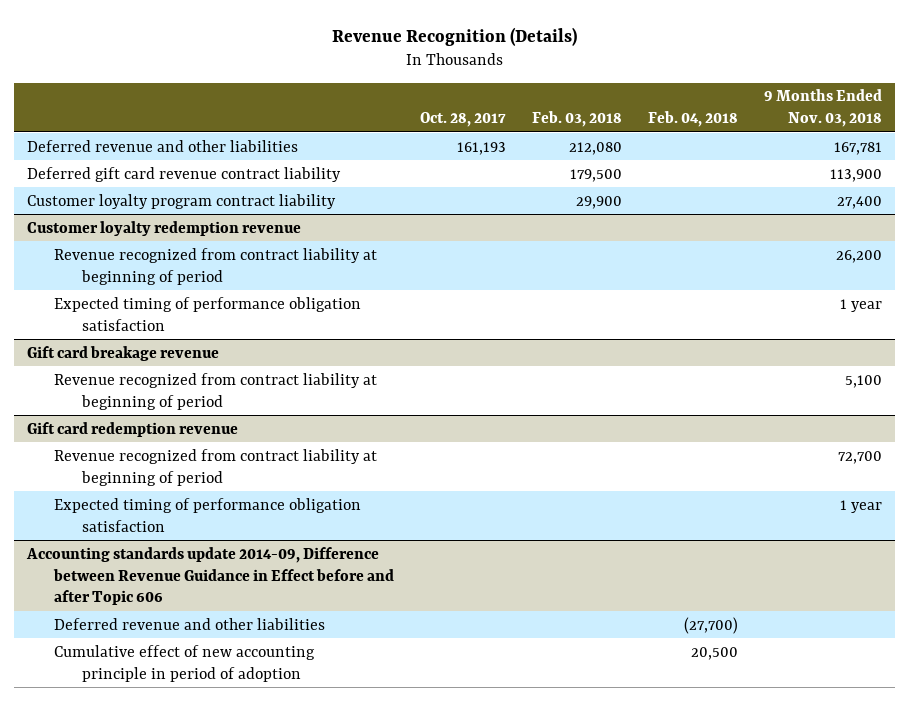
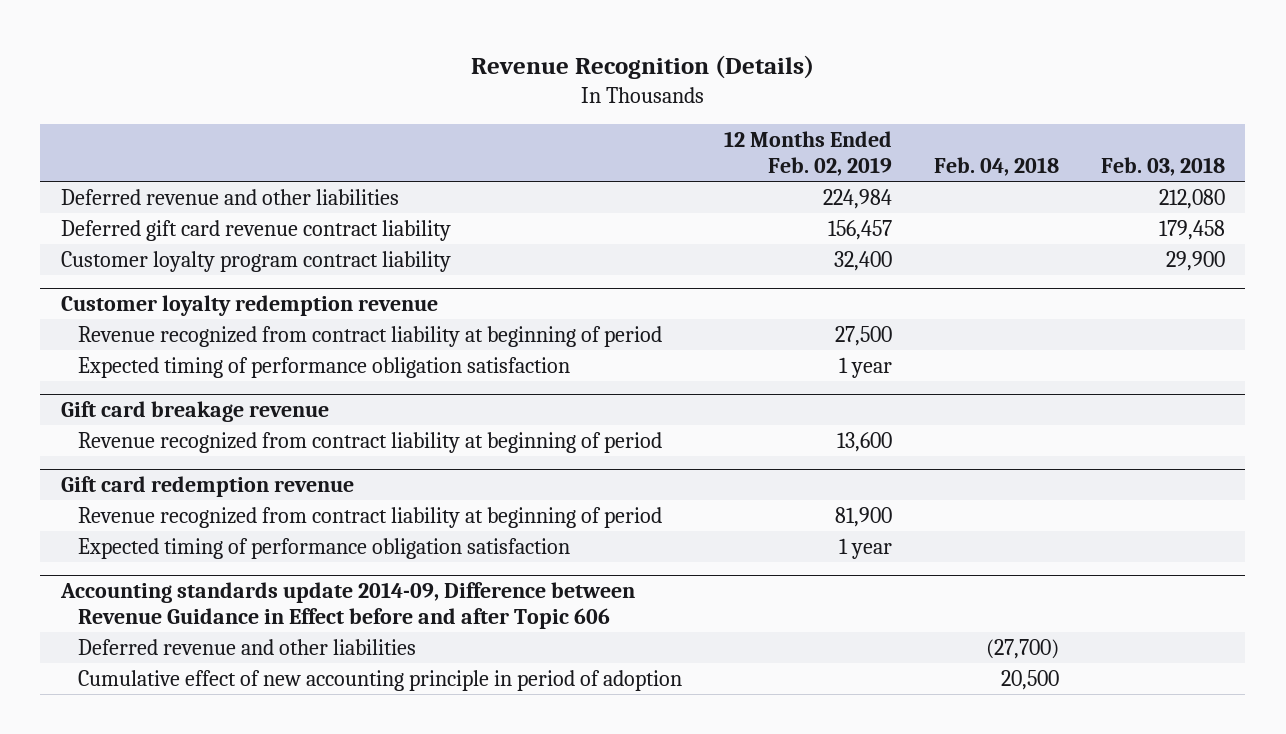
- | Oct. 28, 2017 | Feb. 03, 2018 | Feb. 04, 2018 | 9 Months Ended Nov. 03, 2018
+ | 12 Months Ended Feb. 02, 2019 | Feb. 04, 2018 | Feb. 03, 2018
- Deferred gift card revenue contract liability | | 179,500 | | 113,900
+ Deferred gift card revenue contract liability | 156,457 | | 179,458

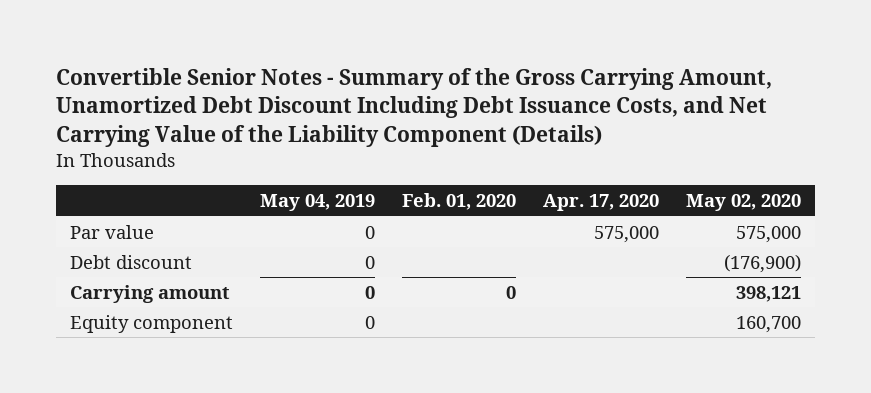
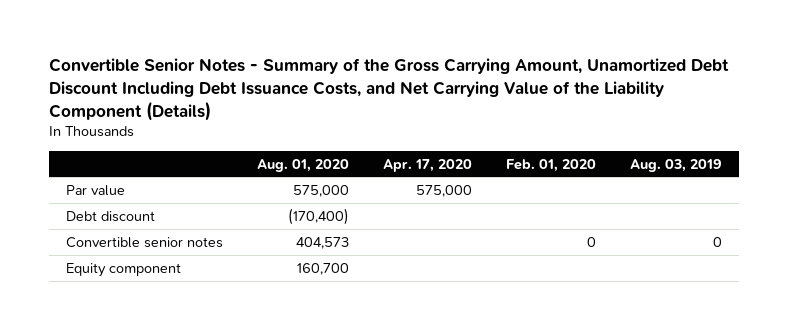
- | May 04, 2019 | Feb. 01, 2020 | Apr. 17, 2020 | May 02, 2020
+ | Aug. 01, 2020 | Apr. 17, 2020 | Feb. 01, 2020 | Aug. 03, 2019
- Carrying amount | 0 | 0 | | 398,121
+ Convertible senior notes | 404,573 | | 0 | 0

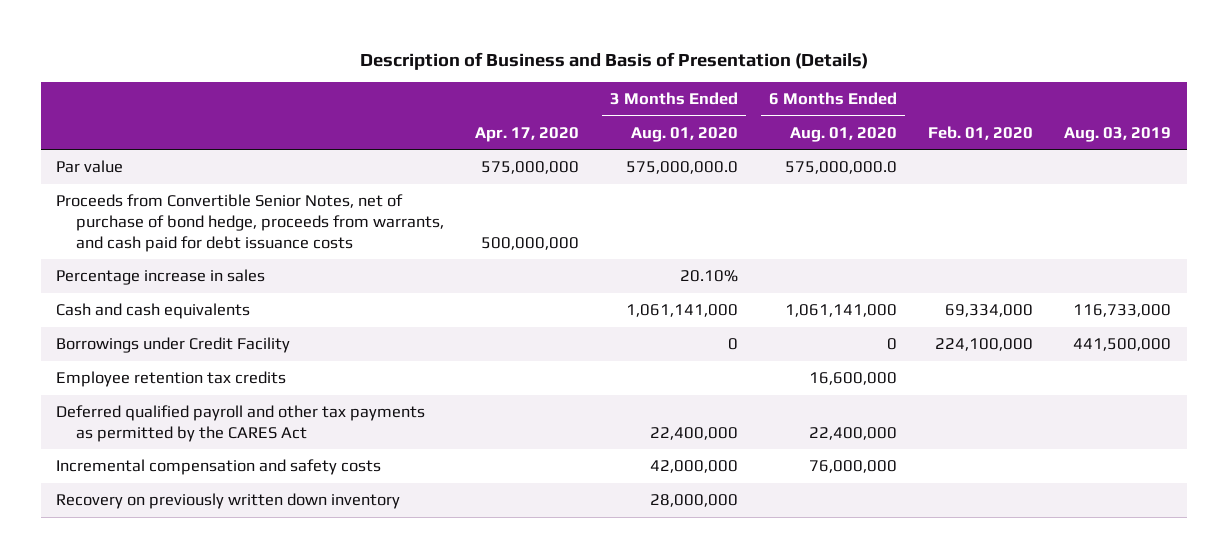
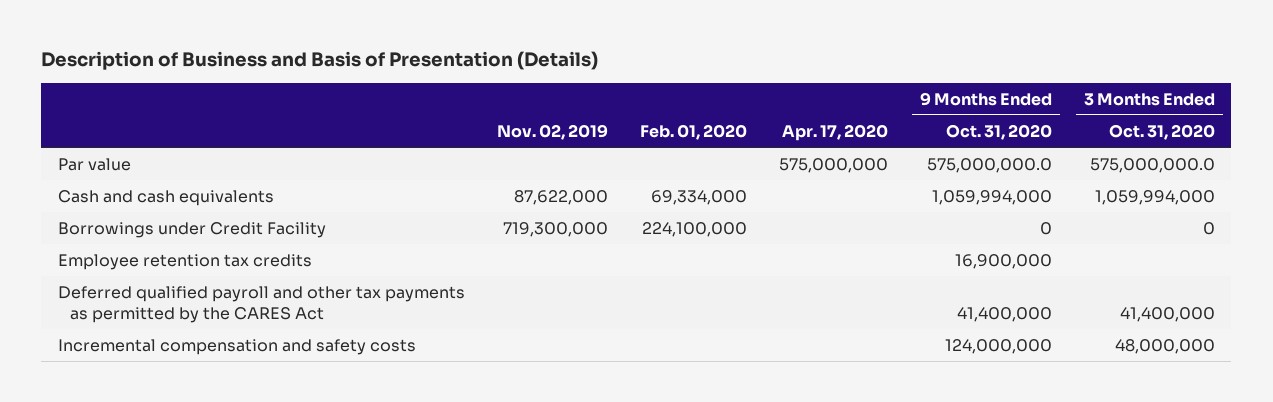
- | Apr. 17, 2020 | 3 Months Ended Aug. 01, 2020 | 6 Months Ended Aug. 01, 2020 | Feb. 01, 2020 | Aug. 03, 2019
+ | Nov. 02, 2019 | Feb. 01, 2020 | Apr. 17, 2020 | 9 Months Ended Oct. 31, 2020 | 3 Months Ended Oct. 31, 2020
- Proceeds from Convertible Senior Notes, net of purchase of bond hedge, proceeds from warrants, and cash paid for debt issuance costs | 500,000,000 | | | |
- Percentage increase in sales | | 20.10% | | |
- Recovery on previously written down inventory | | 28,000,000 | | |

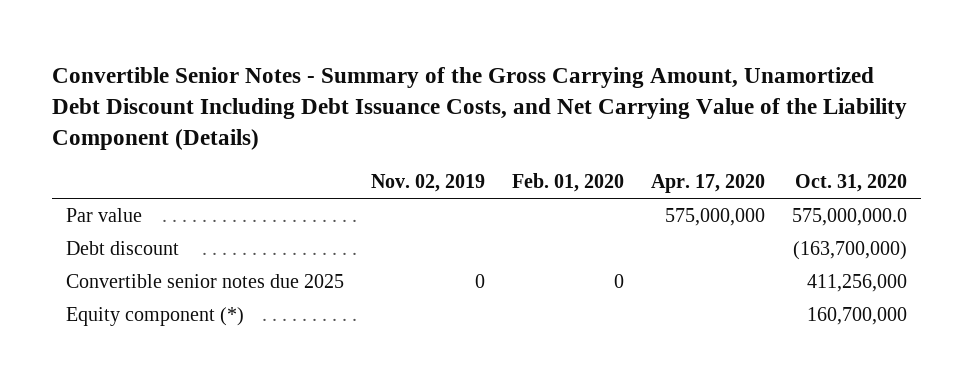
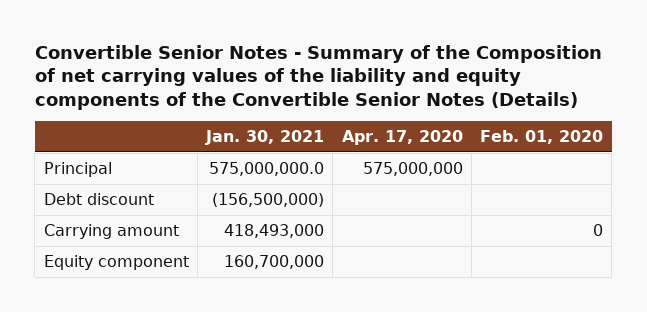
- Convertible Senior Notes - Summary of the Gross Carrying Amount, Unamortized Debt Discount Including Debt Issuance Costs, and Net Carrying Value of the Liability Component (Details)
+ Convertible Senior Notes - Summary of the Composition of net carrying values of the liability and equity components of the Convertible Senior Notes (Details)
- | Nov. 02, 2019 | Feb. 01, 2020 | Apr. 17, 2020 | Oct. 31, 2020
+ | Jan. 30, 2021 | Apr. 17, 2020 | Feb. 01, 2020
- Par value | | | 575,000,000 | 575,000,000.0
+ Principal | 575,000,000.0 | 575,000,000 |
- Convertible senior notes due 2025 | 0 | 0 | | 411,256,000
- Equity component (*) | | | | 160,700,000
+ Carrying amount | 418,493,000 | | 0
+ Equity component | 160,700,000 | |

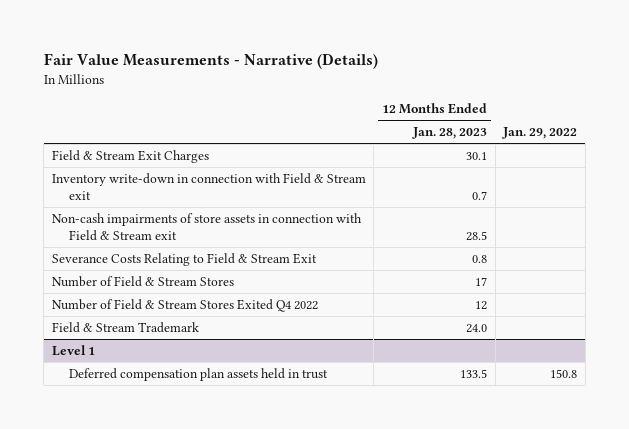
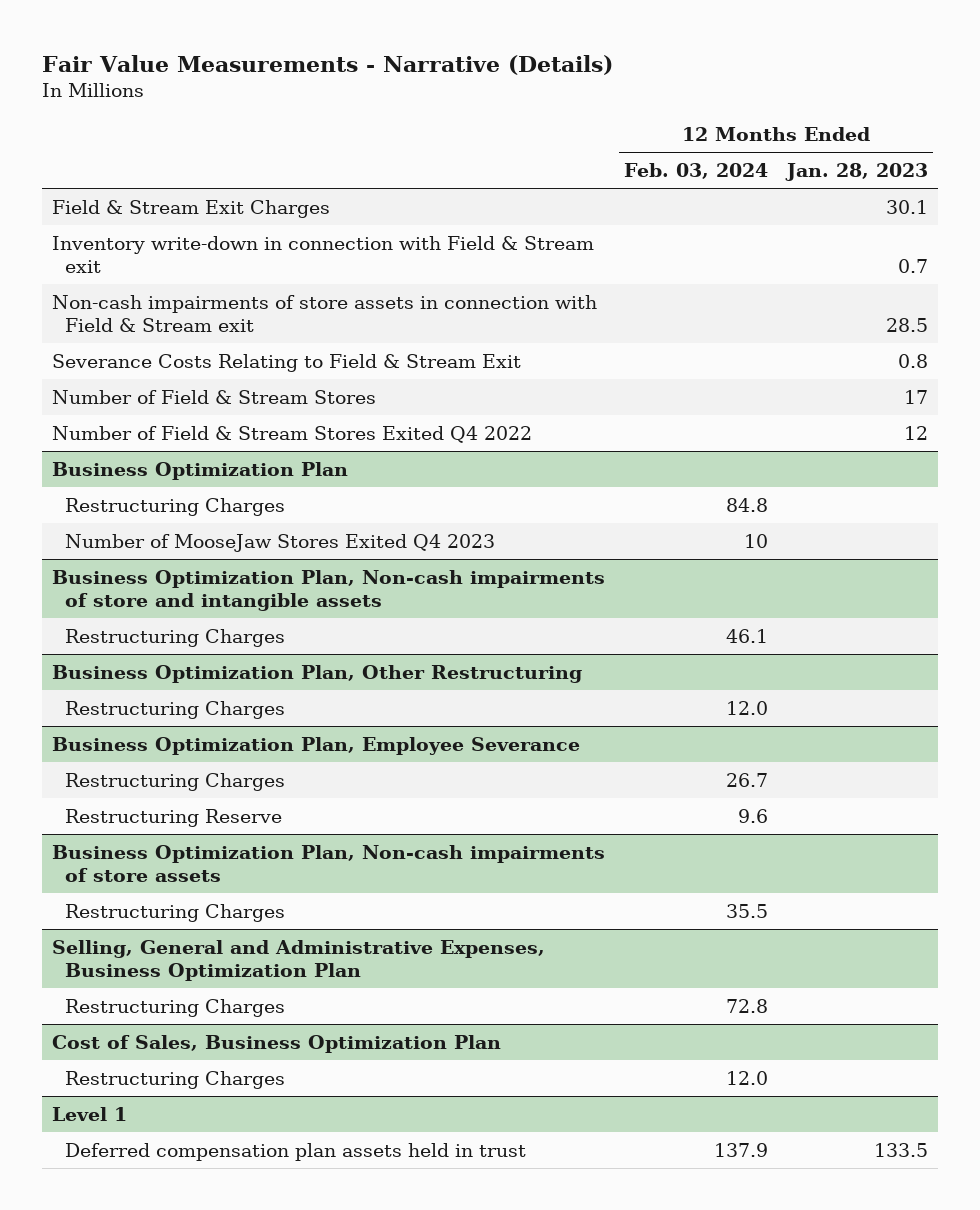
- | 12 Months Ended Jan. 28, 2023 | Jan. 29, 2022
+ | 12 Months Ended Feb. 03, 2024 | 12 Months Ended Jan. 28, 2023
- Field & Stream Trademark | 24.0 |
+ Business Optimization Plan
+ Restructuring Charges | 84.8 |
+ Number of MooseJaw Stores Exited Q4 2023 | 10 |
+ Business Optimization Plan, Non-cash impairments of store and intangible assets
+ Restructuring Charges | 46.1 |
+ Business Optimization Plan, Other Restructuring
+ Restructuring Charges | 12.0 |
+ Business Optimization Plan, Employee Severance
+ Restructuring Charges | 26.7 |
+ Restructuring Reserve | 9.6 |
+ Business Optimization Plan, Non-cash impairments of store assets
+ Restructuring Charges | 35.5 |
+ Selling, General and Administrative Expenses, Business Optimization Plan
+ Restructuring Charges | 72.8 |
+ Cost of Sales, Business Optimization Plan
+ Restructuring Charges | 12.0 |

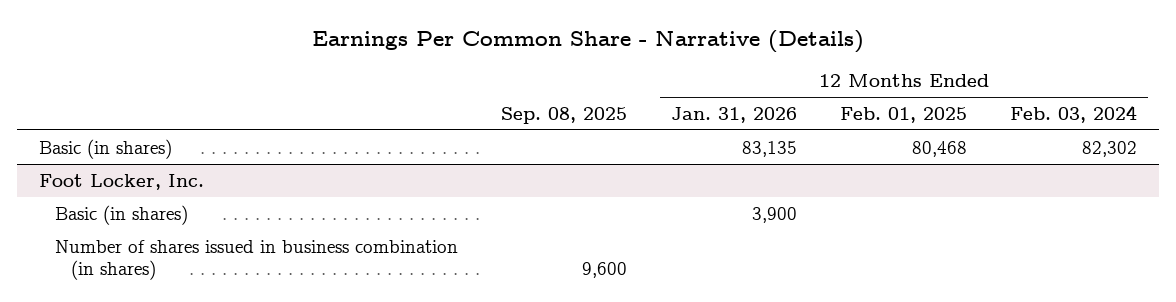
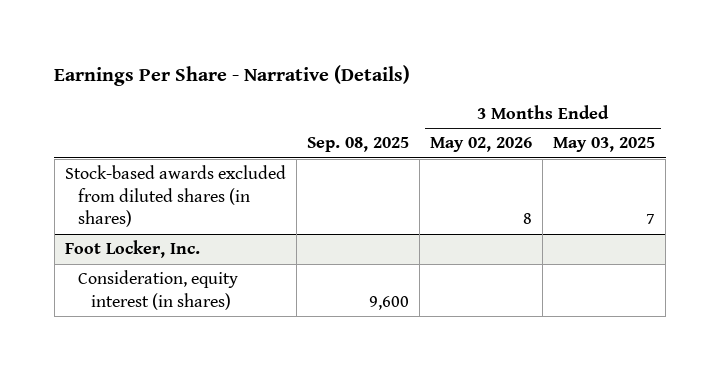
- Earnings Per Common Share - Narrative (Details)
+ Earnings Per Share - Narrative (Details)
- | Sep. 08, 2025 | 12 Months Ended Jan. 31, 2026 | 12 Months Ended Feb. 01, 2025 | 12 Months Ended Feb. 03, 2024
+ | Sep. 08, 2025 | 3 Months Ended May 02, 2026 | 3 Months Ended May 03, 2025
- Basic (in shares) | | 83,135 | 80,468 | 82,302
+ Stock-based awards excluded from diluted shares (in shares) | | 8 | 7
@ Foot Locker, Inc.
- Basic (in shares) | | 3,900 | |
- Number of shares issued in business combination (in shares) | 9,600 | | |
+ Consideration, equity interest (in shares) | 9,600 | |

